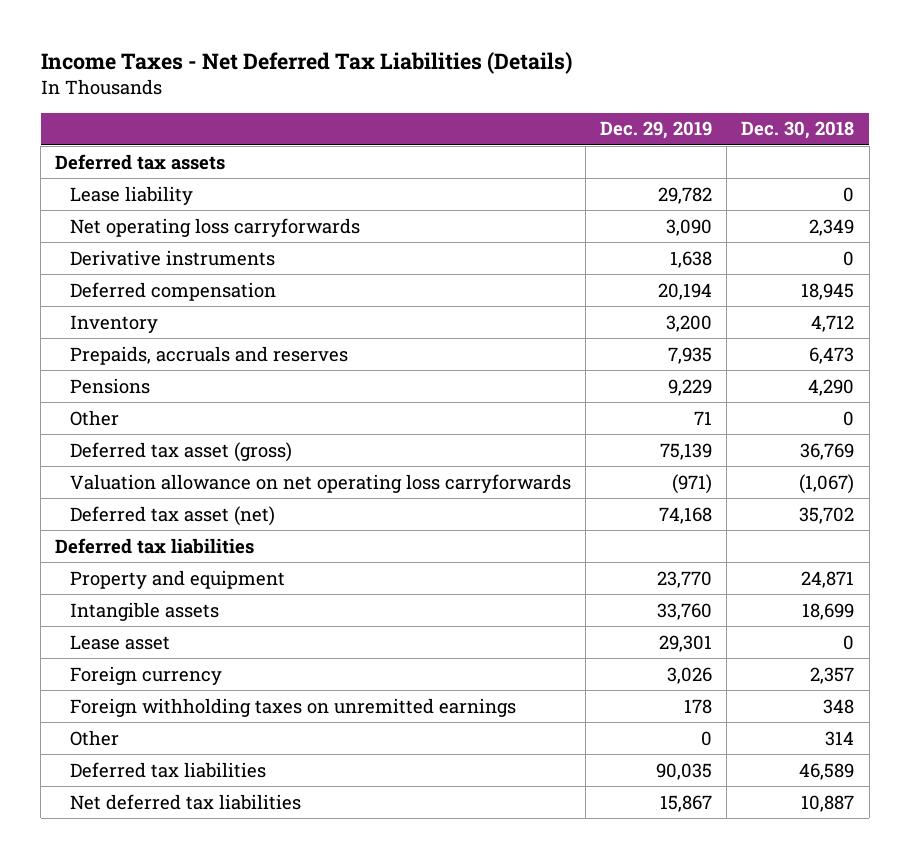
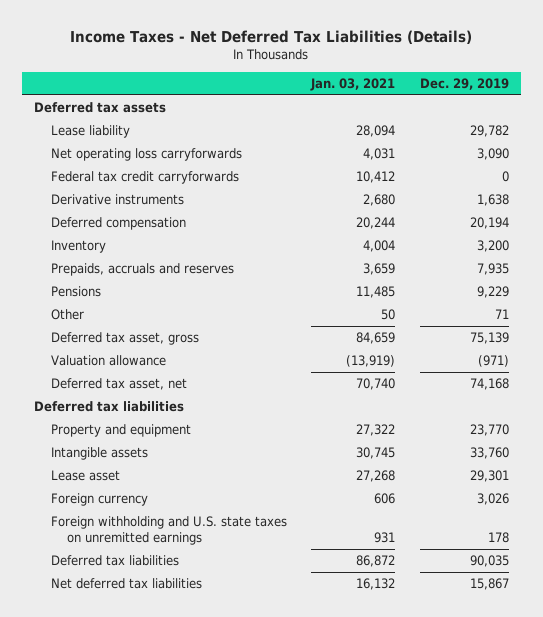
- | Dec. 29, 2019 | Dec. 30, 2018
+ | Jan. 03, 2021 | Dec. 29, 2019
+ Federal tax credit carryforwards | 10,412 | 0
- Deferred tax asset (gross) | 75,139 | 36,769
- Valuation allowance on net operating loss carryforwards | (971) | (1,067)
- Deferred tax asset (net) | 74,168 | 35,702
+ Deferred tax asset, gross | 84,659 | 75,139
+ Valuation allowance | (13,919) | (971)
+ Deferred tax asset, net | 70,740 | 74,168
- Foreign withholding taxes on unremitted earnings | 178 | 348
- Other | 0 | 314
+ Foreign withholding and U.S. state taxes on unremitted earnings | 931 | 178

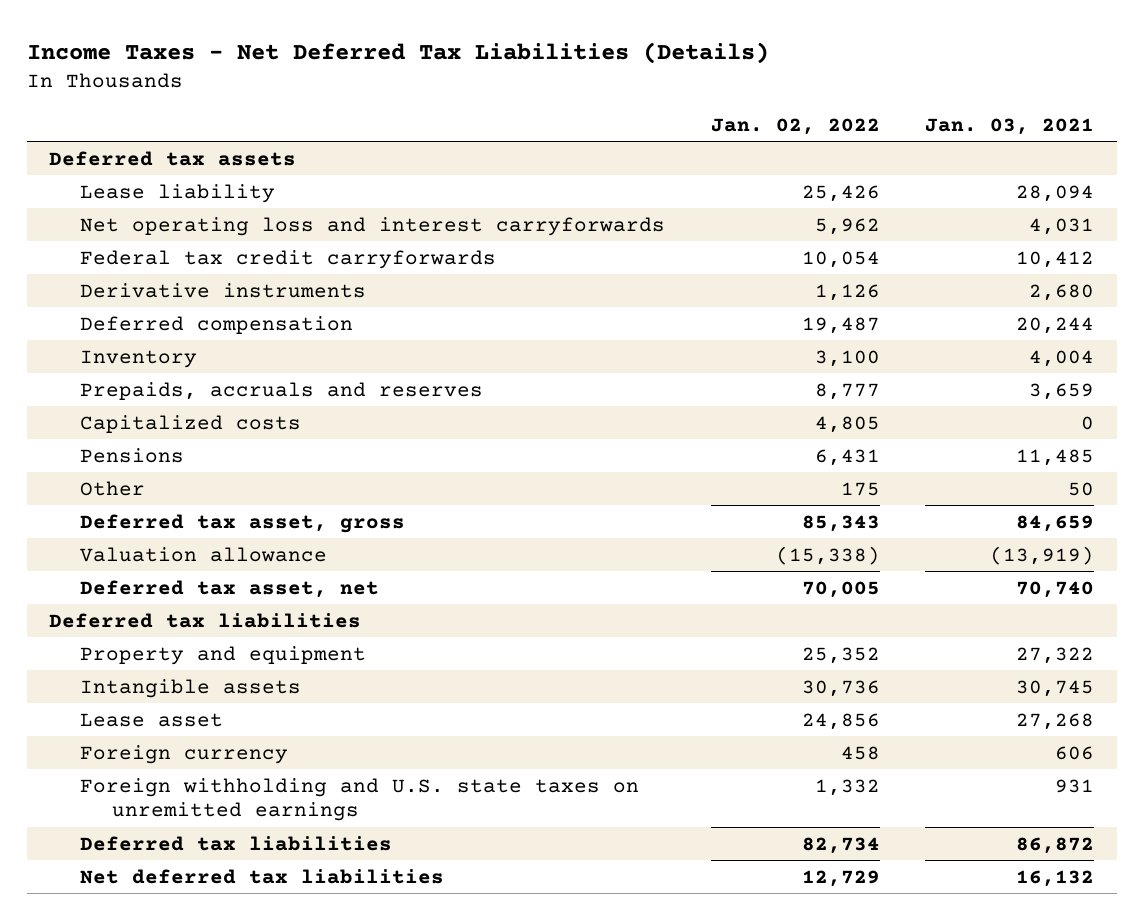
- | Jan. 03, 2021 | Dec. 29, 2019
+ | Jan. 02, 2022 | Jan. 03, 2021
- Net operating loss carryforwards | 4,031 | 3,090
+ Net operating loss and interest carryforwards | 5,962 | 4,031
+ Capitalized costs | 4,805 | 0

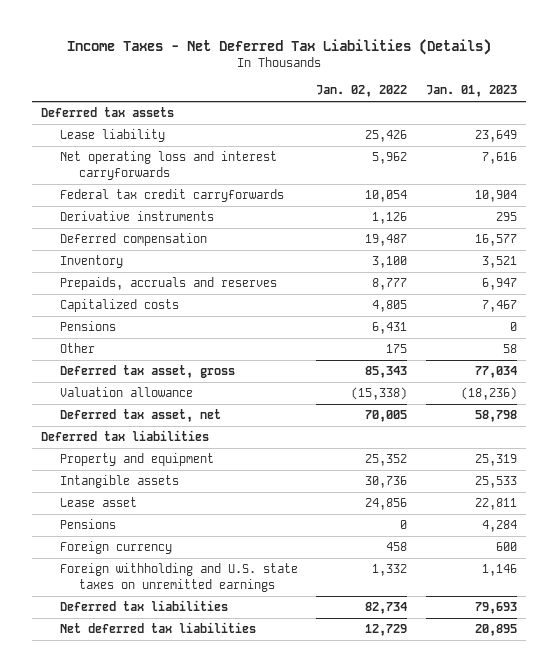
- | Jan. 02, 2022 | Jan. 03, 2021
+ | Jan. 02, 2022 | Jan. 01, 2023
+ Pensions | 0 | 4,284

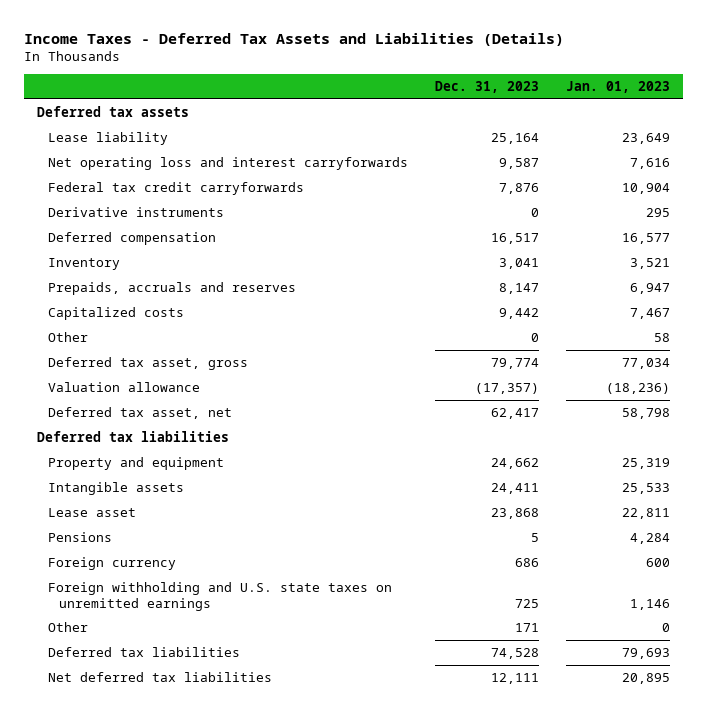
- Income Taxes - Net Deferred Tax Liabilities (Details)
+ Income Taxes - Deferred Tax Assets and Liabilities (Details)
- | Jan. 02, 2022 | Jan. 01, 2023
+ | Dec. 31, 2023 | Jan. 01, 2023
- Pensions | 6,431 | 0
+ Other | 171 | 0

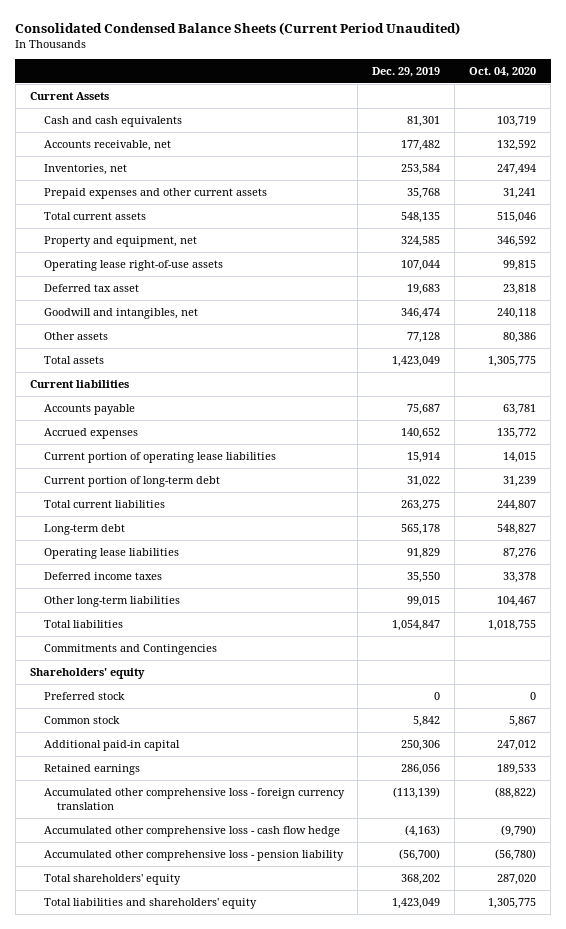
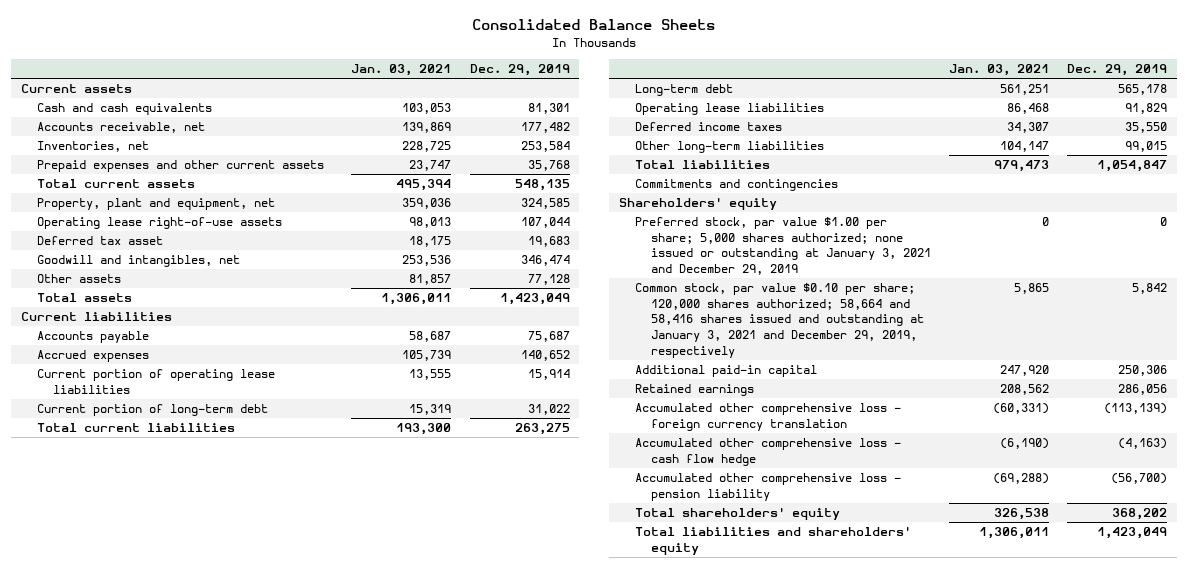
- Consolidated Condensed Balance Sheets (Current Period Unaudited)
+ Consolidated Balance Sheets
- | Dec. 29, 2019 | Oct. 04, 2020
+ | Jan. 03, 2021 | Dec. 29, 2019
- Current Assets
+ Current assets
- Property and equipment, net | 324,585 | 346,592
+ Property, plant and equipment, net | 359,036 | 324,585
- Commitments and Contingencies
+ Commitments and contingencies
- Preferred stock | 0 | 0
- Common stock | 5,842 | 5,867
+ Preferred stock, par value $1.00 per share; 5,000 shares authorized; none issued or outstanding at January 3, 2021 and December 29, 2019 | 0 | 0
+ Common stock, par value $0.10 per share; 120,000 shares authorized; 58,664 and 58,416 shares issued and outstanding at January 3, 2021 and December 29, 2019, respectively | 5,865 | 5,842

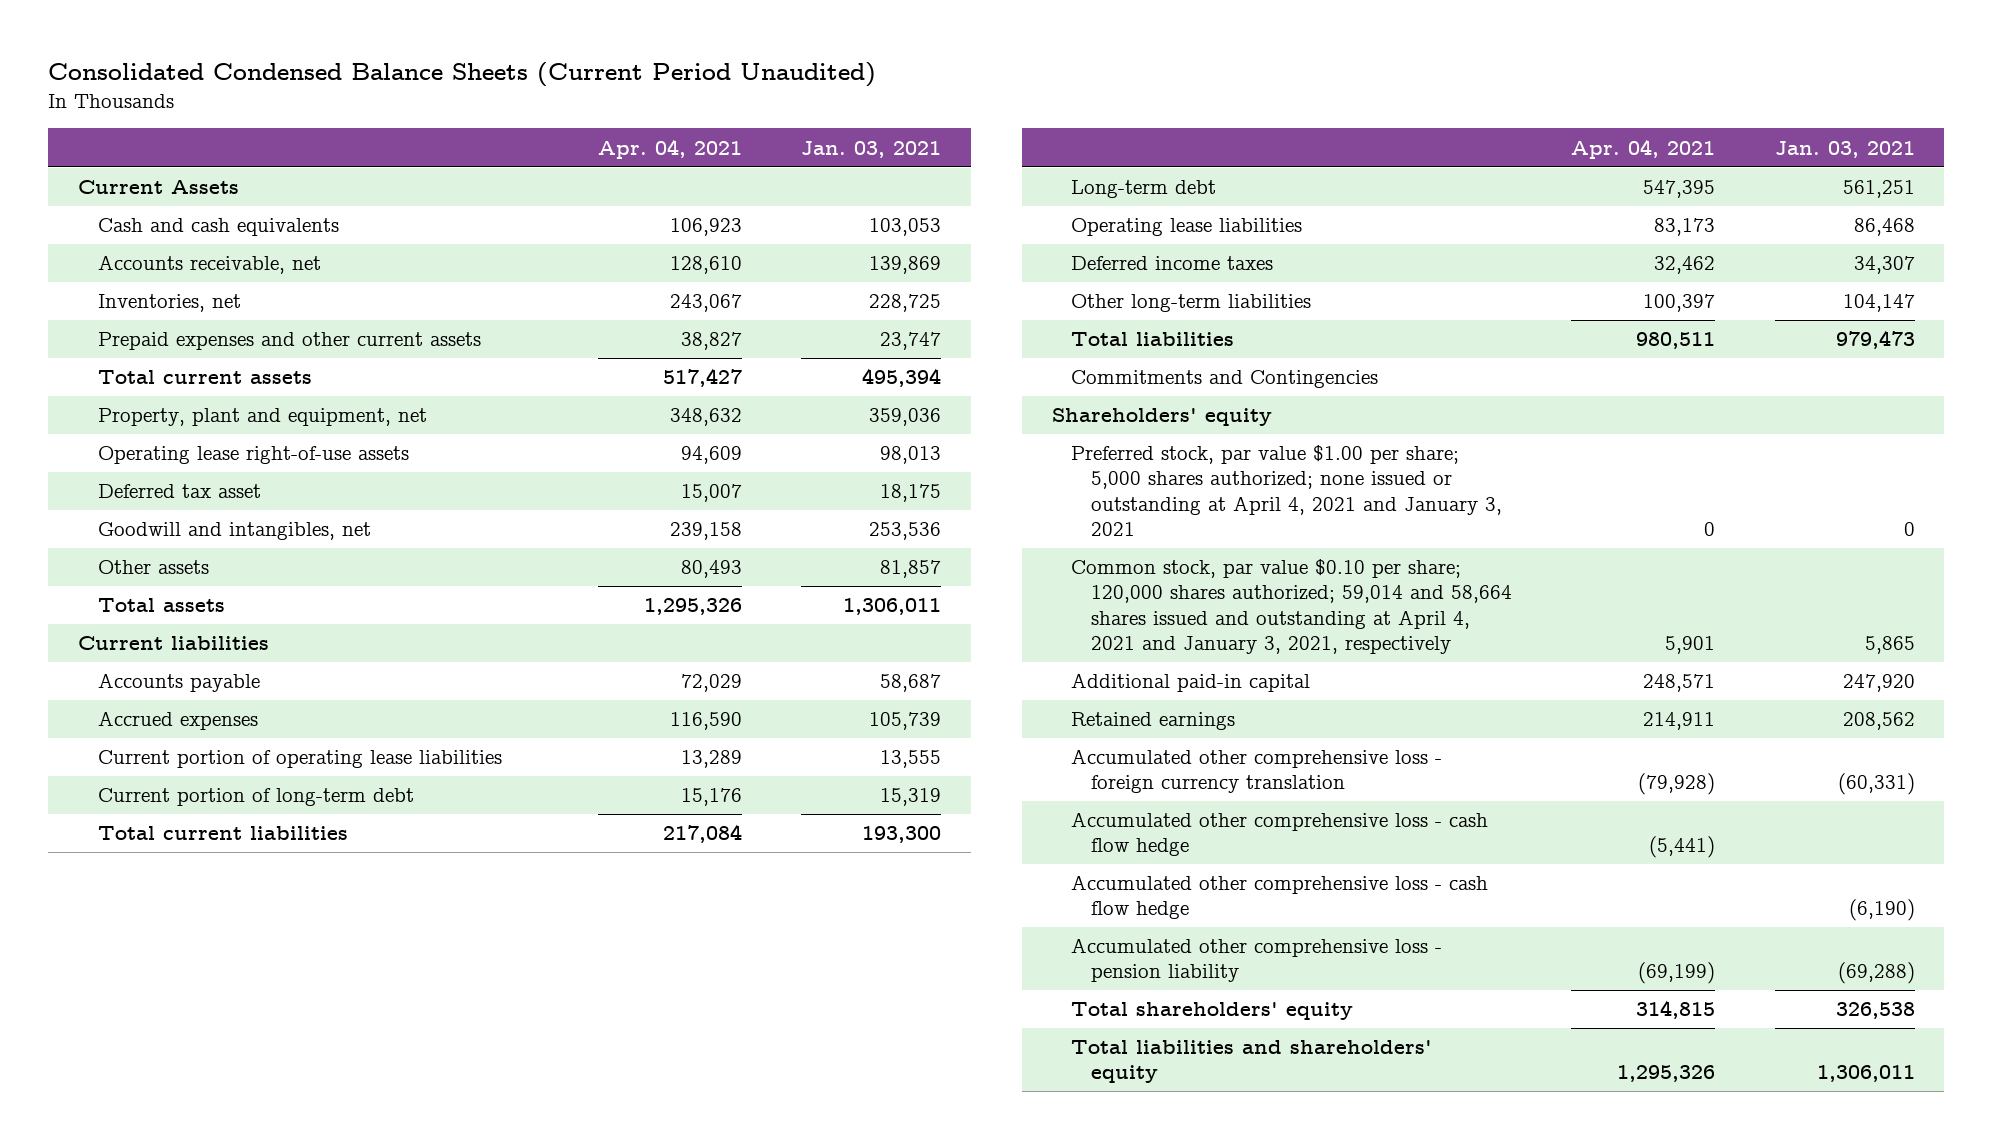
- Consolidated Balance Sheets
+ Consolidated Condensed Balance Sheets (Current Period Unaudited)
- | Jan. 03, 2021 | Dec. 29, 2019
+ | Apr. 04, 2021 | Jan. 03, 2021
- Current assets
+ Current Assets
- Commitments and contingencies
+ Commitments and Contingencies
- Preferred stock, par value $1.00 per share; 5,000 shares authorized; none issued or outstanding at January 3, 2021 and December 29, 2019 | 0 | 0
- Common stock, par value $0.10 per share; 120,000 shares authorized; 58,664 and 58,416 shares issued and outstanding at January 3, 2021 and December 29, 2019, respectively | 5,865 | 5,842
+ Preferred stock, par value $1.00 per share; 5,000 shares authorized; none issued or outstanding at April 4, 2021 and January 3, 2021 | 0 | 0
+ Common stock, par value $0.10 per share; 120,000 shares authorized; 59,014 and 58,664 shares issued and outstanding at April 4, 2021 and January 3, 2021, respectively | 5,901 | 5,865
+ Accumulated other comprehensive loss - cash flow hedge | (5,441) |

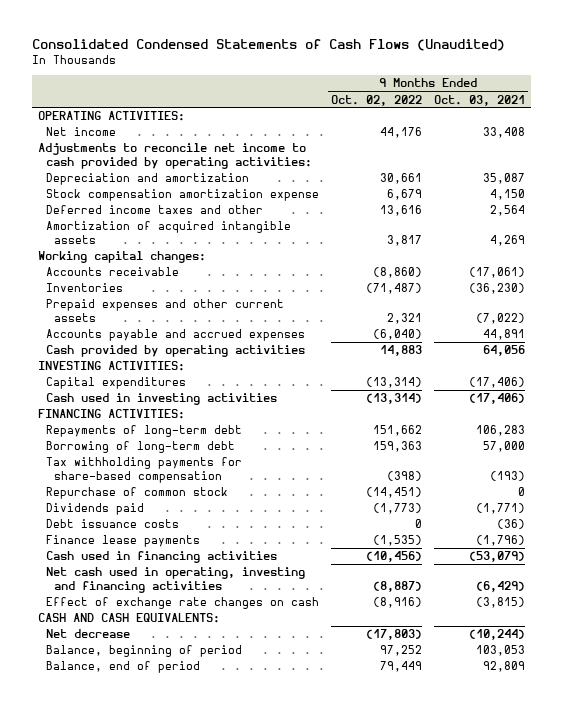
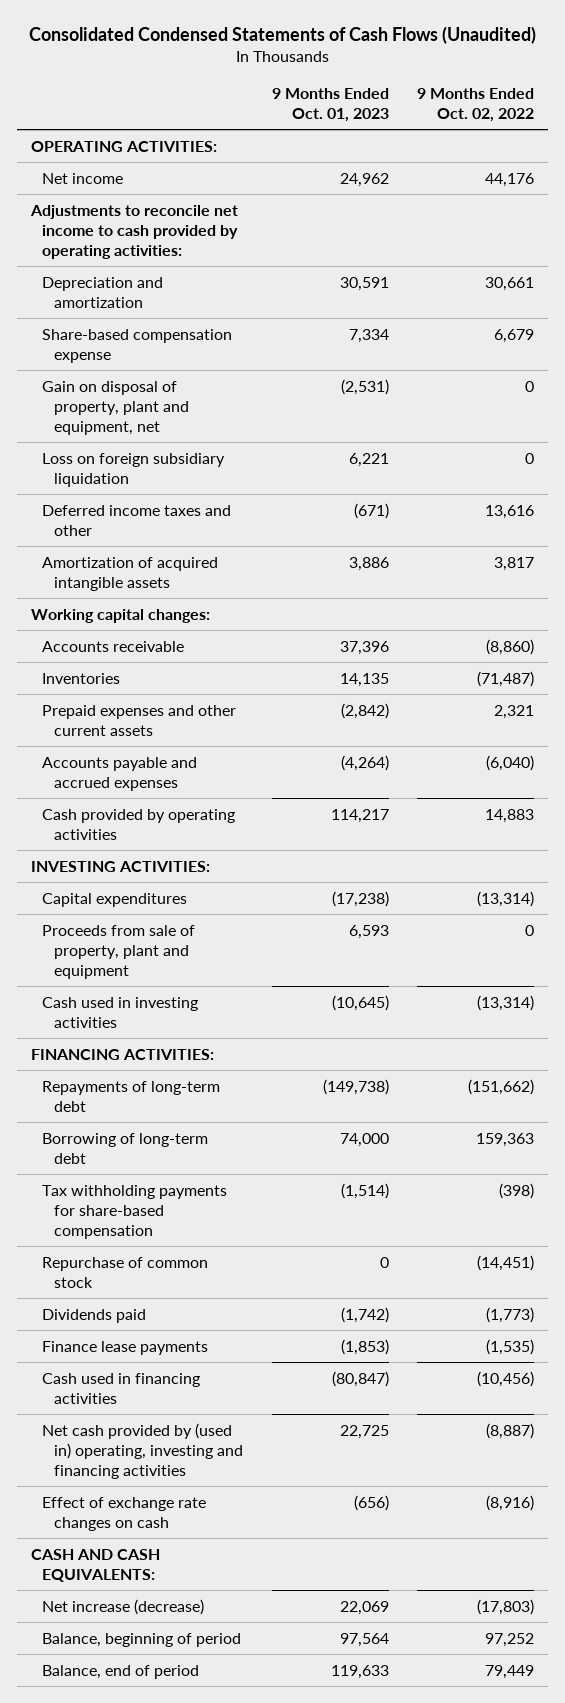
- | 9 Months Ended Oct. 02, 2022 | 9 Months Ended Oct. 03, 2021
+ | 9 Months Ended Oct. 01, 2023 | 9 Months Ended Oct. 02, 2022
- Stock compensation amortization expense | 6,679 | 4,150
+ Share-based compensation expense | 7,334 | 6,679
+ Gain on disposal of property, plant and equipment, net | (2,531) | 0
+ Loss on foreign subsidiary liquidation | 6,221 | 0
+ Proceeds from sale of property, plant and equipment | 6,593 | 0
- Repayments of long-term debt | 151,662 | 106,283
+ Repayments of long-term debt | (149,738) | (151,662)
- Debt issuance costs | 0 | (36)
- Net cash used in operating, investing and financing activities | (8,887) | (6,429)
+ Net cash provided by (used in) operating, investing and financing activities | 22,725 | (8,887)
- Net decrease | (17,803) | (10,244)
+ Net increase (decrease) | 22,069 | (17,803)

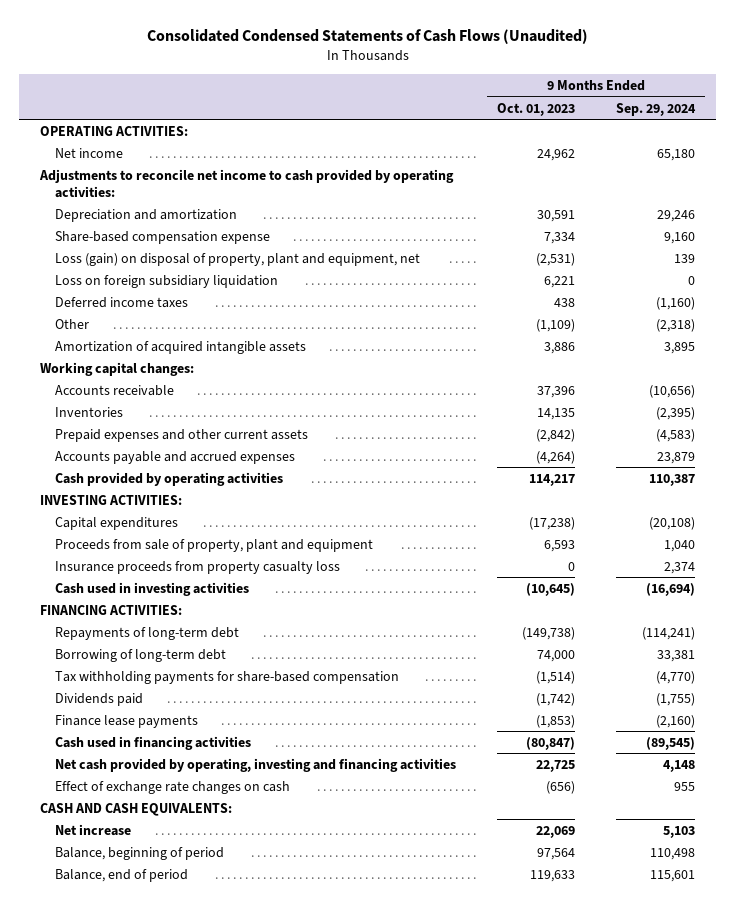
- | 9 Months Ended Oct. 01, 2023 | 9 Months Ended Oct. 02, 2022
+ | 9 Months Ended Oct. 01, 2023 | 9 Months Ended Sep. 29, 2024
- Gain on disposal of property, plant and equipment, net | (2,531) | 0
+ Loss (gain) on disposal of property, plant and equipment, net | (2,531) | 139
- Deferred income taxes and other | (671) | 13,616
+ Deferred income taxes | 438 | (1,160)
+ Other | (1,109) | (2,318)
+ Insurance proceeds from property casualty loss | 0 | 2,374
- Repurchase of common stock | 0 | (14,451)
- Net cash provided by (used in) operating, investing and financing activities | 22,725 | (8,887)
+ Net cash provided by operating, investing and financing activities | 22,725 | 4,148
- Net increase (decrease) | 22,069 | (17,803)
+ Net increase | 22,069 | 5,103

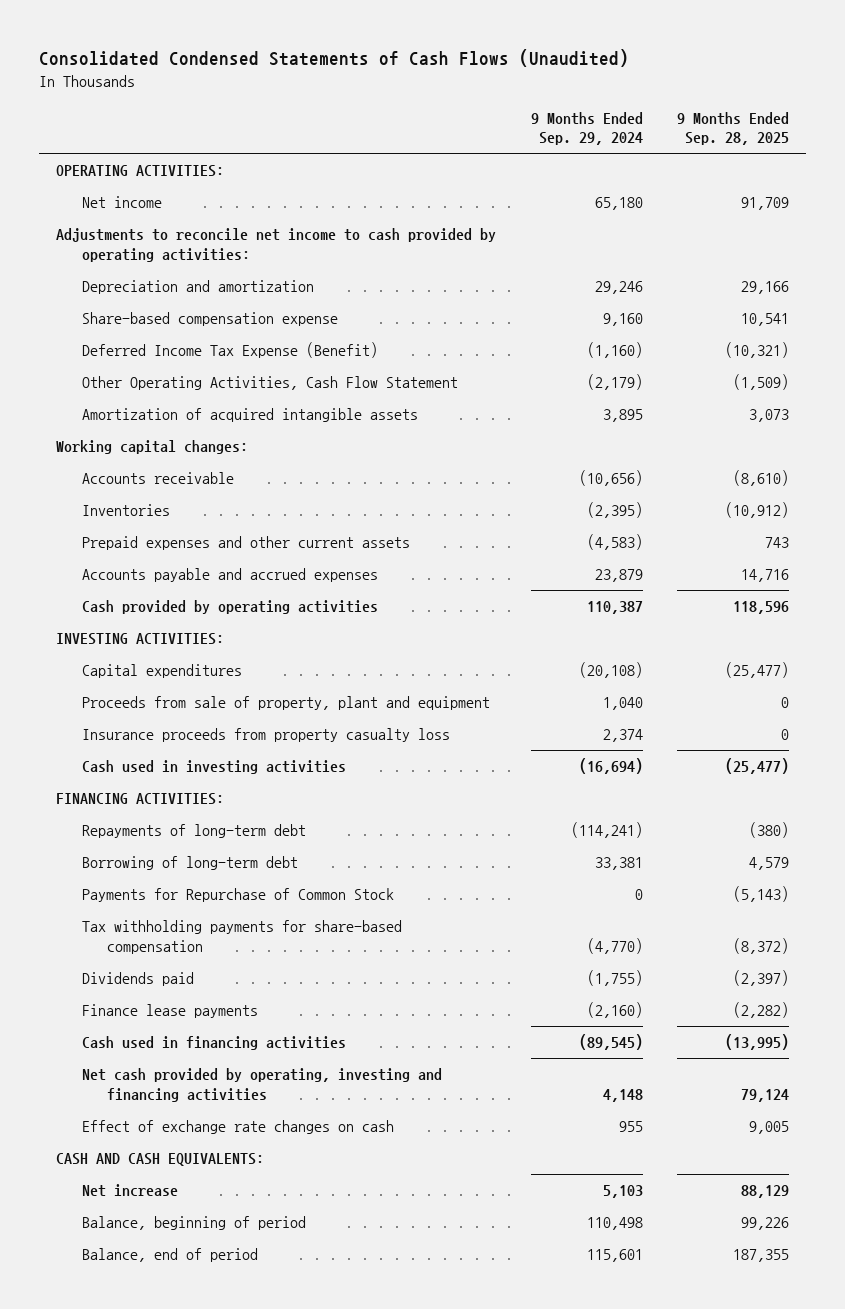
- | 9 Months Ended Oct. 01, 2023 | 9 Months Ended Sep. 29, 2024
+ | 9 Months Ended Sep. 29, 2024 | 9 Months Ended Sep. 28, 2025
- Loss (gain) on disposal of property, plant and equipment, net | (2,531) | 139
- Loss on foreign subsidiary liquidation | 6,221 | 0
- Deferred income taxes | 438 | (1,160)
- Other | (1,109) | (2,318)
+ Deferred Income Tax Expense (Benefit) | (1,160) | (10,321)
+ Other Operating Activities, Cash Flow Statement | (2,179) | (1,509)
+ Payments for Repurchase of Common Stock | 0 | (5,143)

